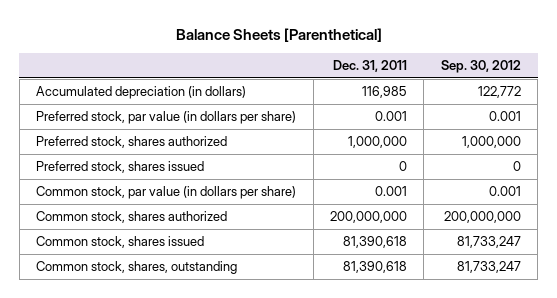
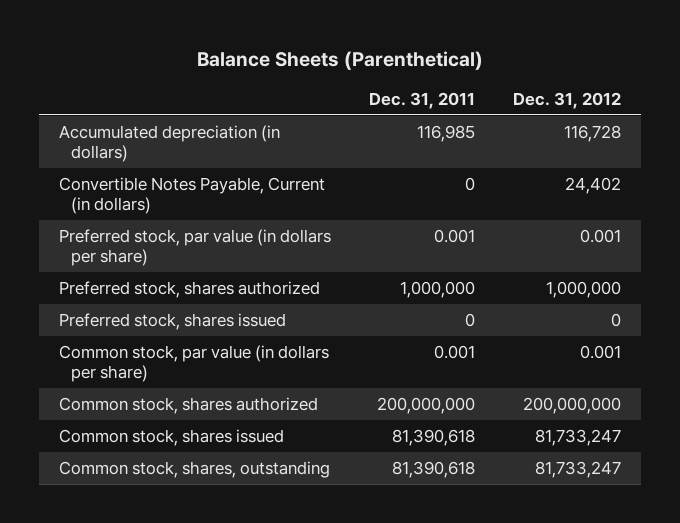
- Balance Sheets [Parenthetical]
+ Balance Sheets (Parenthetical)
- | Dec. 31, 2011 | Sep. 30, 2012
+ | Dec. 31, 2011 | Dec. 31, 2012
+ Convertible Notes Payable, Current (in dollars) | 0 | 24,402

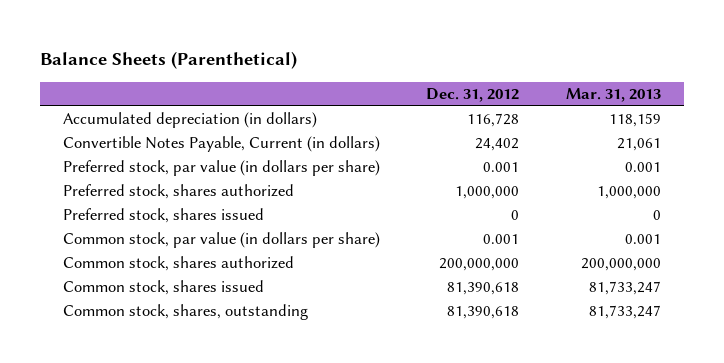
- | Dec. 31, 2011 | Dec. 31, 2012
+ | Dec. 31, 2012 | Mar. 31, 2013
- Common stock, shares issued | 81,390,618 | 81,733,247
- Common stock, shares, outstanding | 81,390,618 | 81,733,247
+ Common stock, shares issued | 81,390,618 | 81,733,247
+ Common stock, shares, outstanding | 81,390,618 | 81,733,247

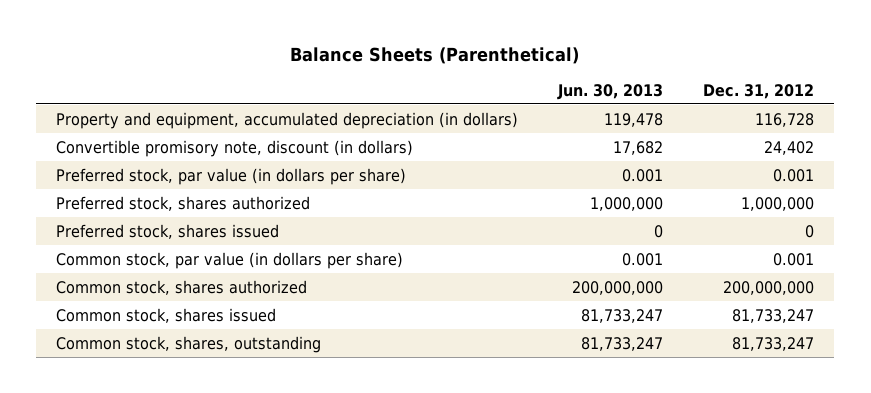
- | Dec. 31, 2012 | Mar. 31, 2013
+ | Jun. 30, 2013 | Dec. 31, 2012
- Accumulated depreciation (in dollars) | 116,728 | 118,159
- Convertible Notes Payable, Current (in dollars) | 24,402 | 21,061
+ Property and equipment, accumulated depreciation (in dollars) | 119,478 | 116,728
+ Convertible promisory note, discount (in dollars) | 17,682 | 24,402
- Common stock, shares issued | 81,390,618 | 81,733,247
- Common stock, shares, outstanding | 81,390,618 | 81,733,247
+ Common stock, shares issued | 81,733,247 | 81,733,247
+ Common stock, shares, outstanding | 81,733,247 | 81,733,247

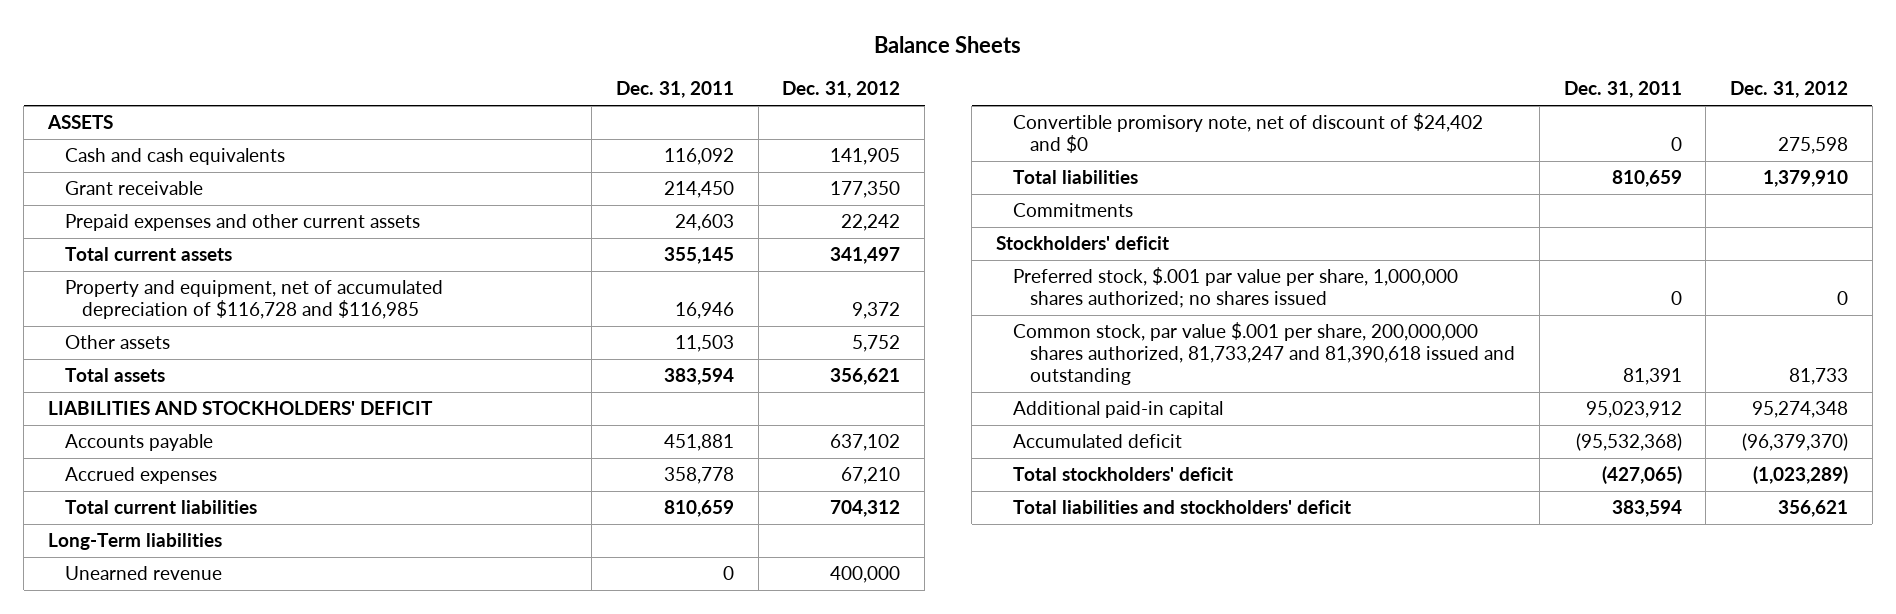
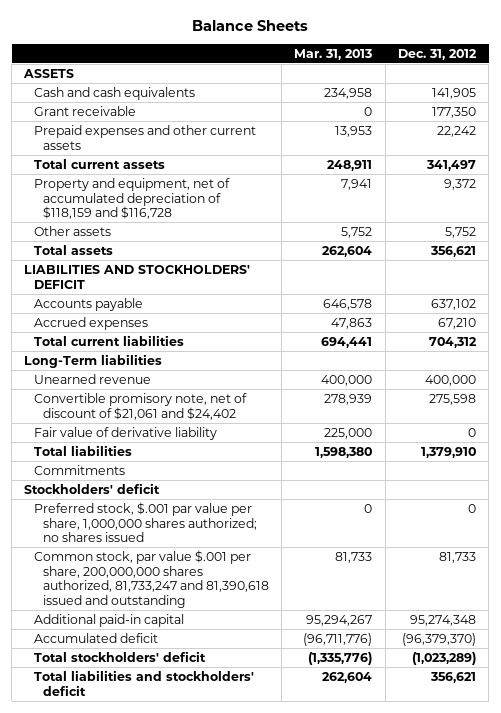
- | Dec. 31, 2011 | Dec. 31, 2012
+ | Mar. 31, 2013 | Dec. 31, 2012
- Property and equipment, net of accumulated depreciation of $116,728 and $116,985 | 16,946 | 9,372
+ Property and equipment, net of accumulated depreciation of $118,159 and $116,728 | 7,941 | 9,372
- Convertible promisory note, net of discount of $24,402 and $0 | 0 | 275,598
+ Convertible promisory note, net of discount of $21,061 and $24,402 | 278,939 | 275,598
+ Fair value of derivative liability | 225,000 | 0

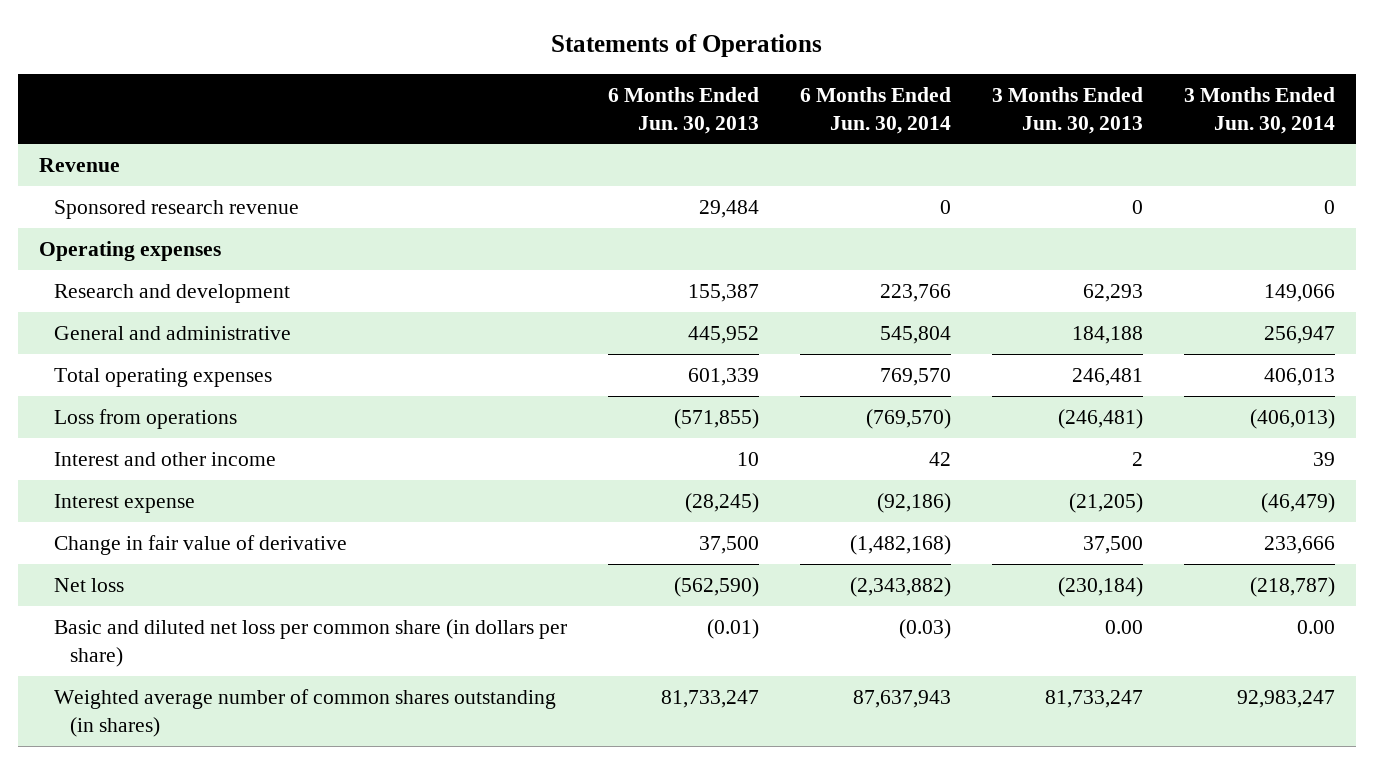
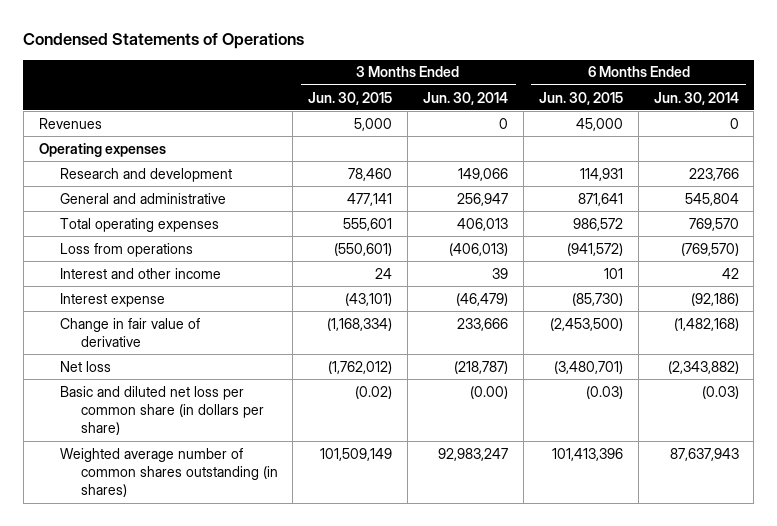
- Statements of Operations
+ Condensed Statements of Operations
- | 6 Months Ended Jun. 30, 2013 | 6 Months Ended Jun. 30, 2014 | 3 Months Ended Jun. 30, 2013 | 3 Months Ended Jun. 30, 2014
+ | 3 Months Ended Jun. 30, 2015 | 3 Months Ended Jun. 30, 2014 | 6 Months Ended Jun. 30, 2015 | 6 Months Ended Jun. 30, 2014
- Revenue
- Sponsored research revenue | 29,484 | 0 | 0 | 0
+ Revenues | 5,000 | 0 | 45,000 | 0
- Basic and diluted net loss per common share (in dollars per share) | (0.01) | (0.03) | 0.00 | 0.00
+ Basic and diluted net loss per common share (in dollars per share) | (0.02) | (0.00) | (0.03) | (0.03)

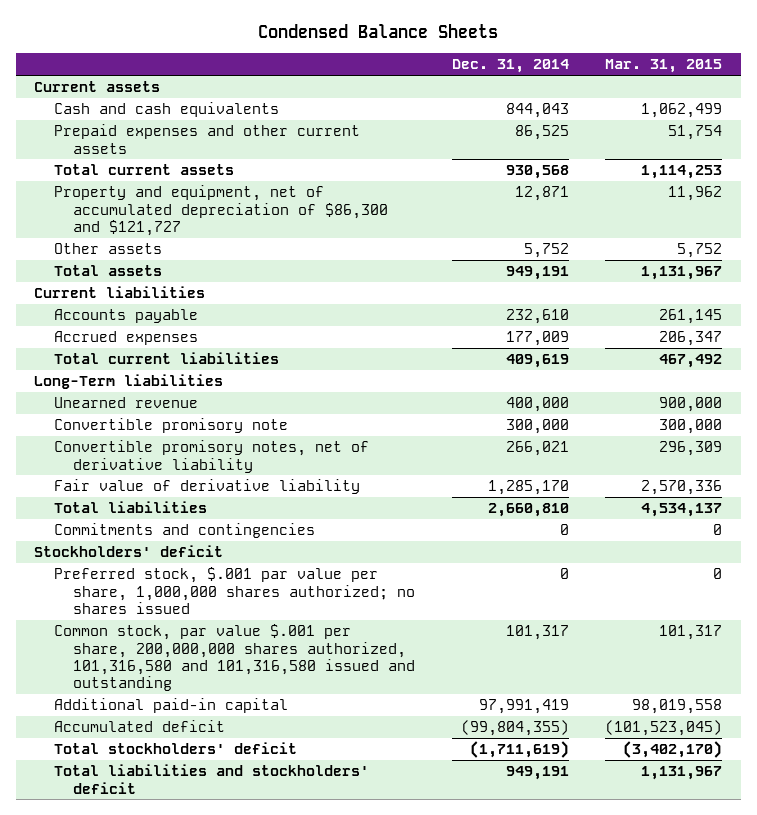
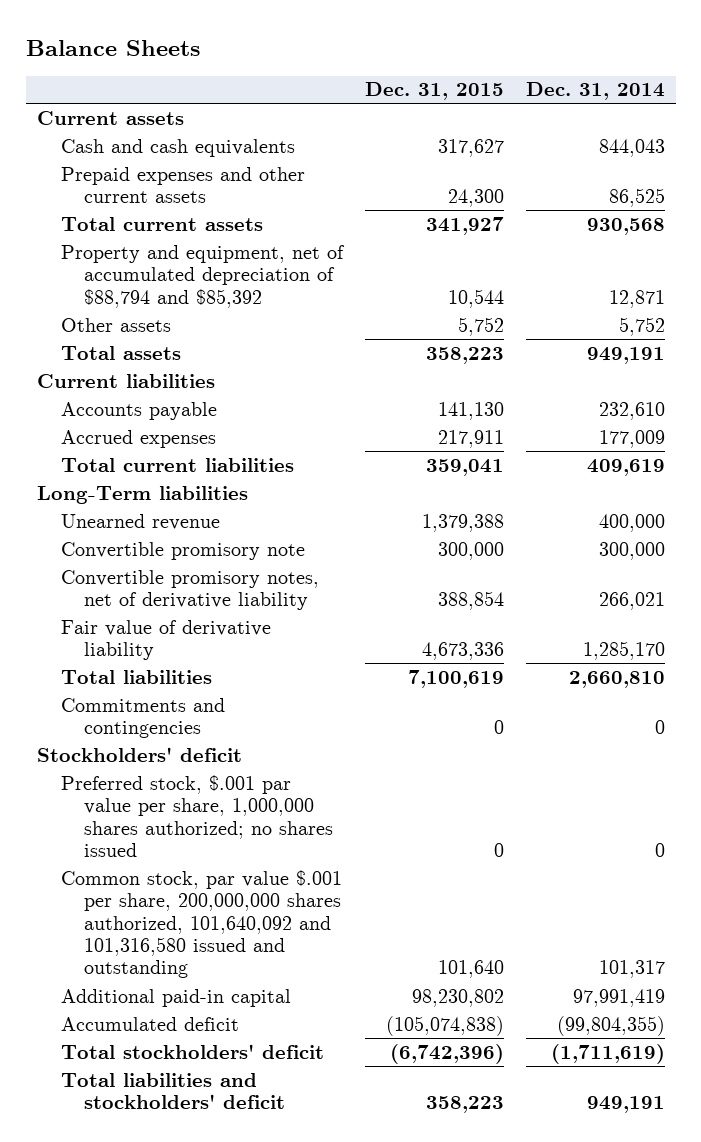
- Condensed Balance Sheets
+ Balance Sheets
- | Dec. 31, 2014 | Mar. 31, 2015
+ | Dec. 31, 2015 | Dec. 31, 2014
- Property and equipment, net of accumulated depreciation of $86,300 and $121,727 | 12,871 | 11,962
+ Property and equipment, net of accumulated depreciation of $88,794 and $85,392 | 10,544 | 12,871
- Common stock, par value $.001 per share, 200,000,000 shares authorized, 101,316,580 and 101,316,580 issued and outstanding | 101,317 | 101,317
+ Common stock, par value $.001 per share, 200,000,000 shares authorized, 101,640,092 and 101,316,580 issued and outstanding | 101,640 | 101,317

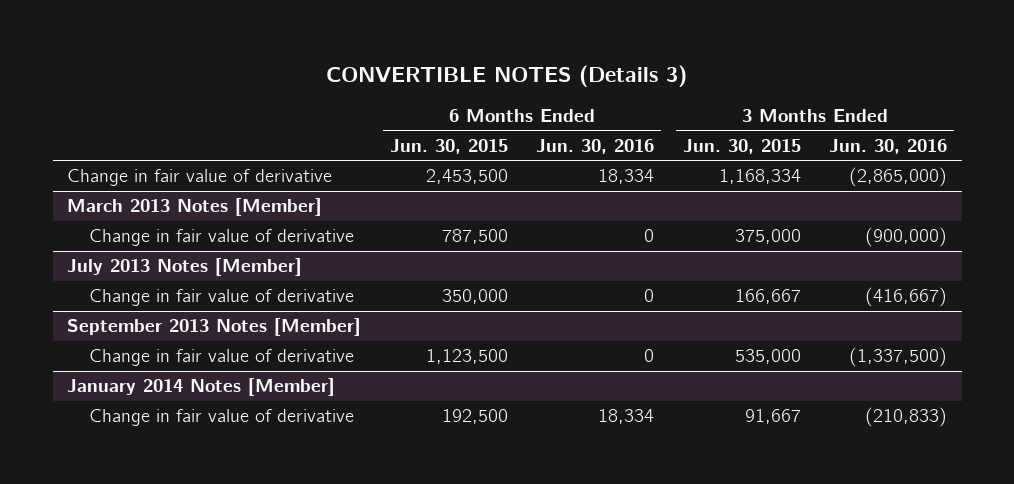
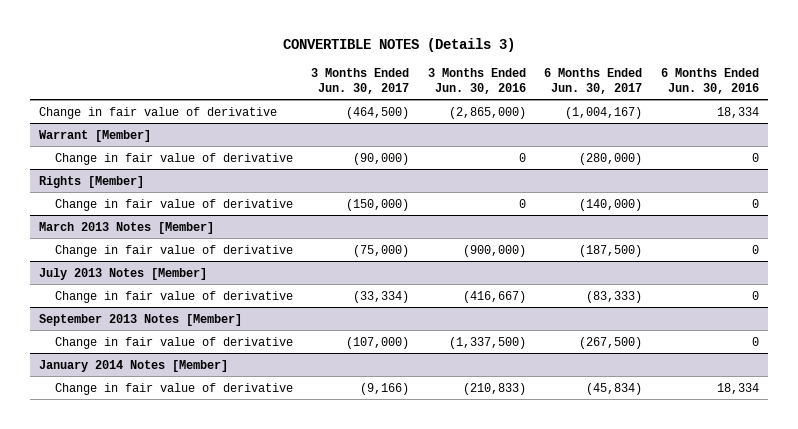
- | 6 Months Ended Jun. 30, 2015 | 6 Months Ended Jun. 30, 2016 | 3 Months Ended Jun. 30, 2015 | 3 Months Ended Jun. 30, 2016
+ | 3 Months Ended Jun. 30, 2017 | 3 Months Ended Jun. 30, 2016 | 6 Months Ended Jun. 30, 2017 | 6 Months Ended Jun. 30, 2016
+ Warrant [Member]
+ Change in fair value of derivative | (90,000) | 0 | (280,000) | 0
+ Rights [Member]
+ Change in fair value of derivative | (150,000) | 0 | (140,000) | 0

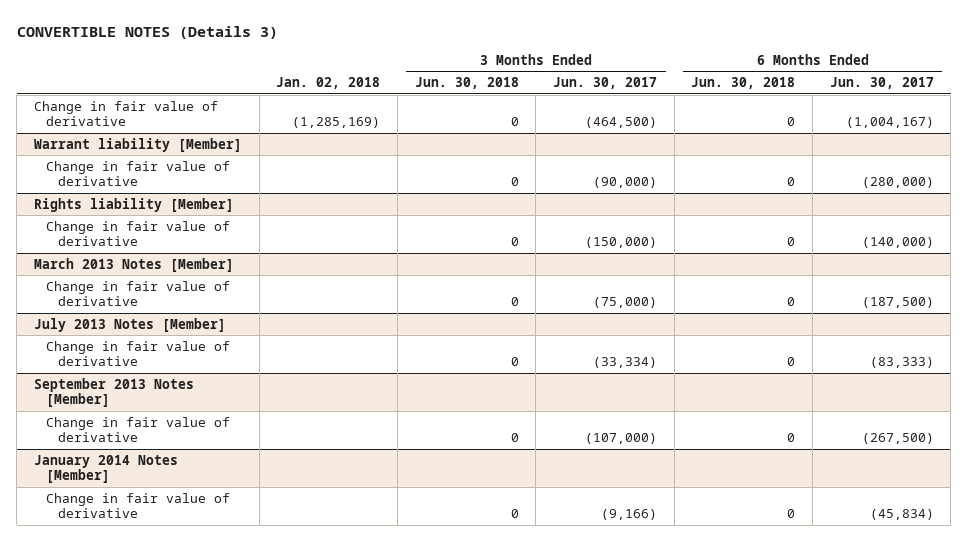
- | 3 Months Ended Jun. 30, 2017 | 3 Months Ended Jun. 30, 2016 | 6 Months Ended Jun. 30, 2017 | 6 Months Ended Jun. 30, 2016
+ | Jan. 02, 2018 | 3 Months Ended Jun. 30, 2018 | 3 Months Ended Jun. 30, 2017 | 6 Months Ended Jun. 30, 2018 | 6 Months Ended Jun. 30, 2017
- Warrant [Member]
+ Warrant liability [Member]
- Rights [Member]
+ Rights liability [Member]

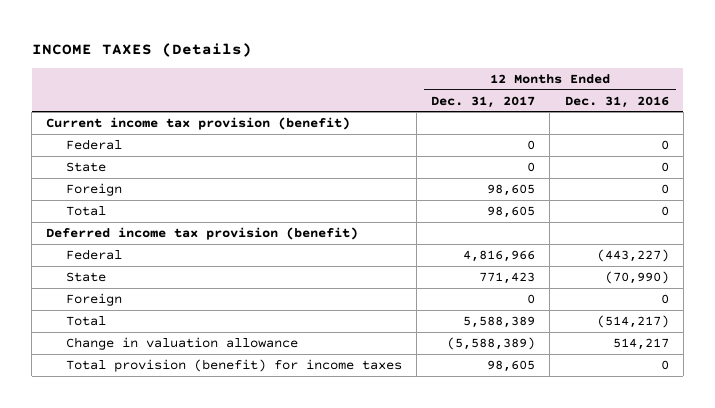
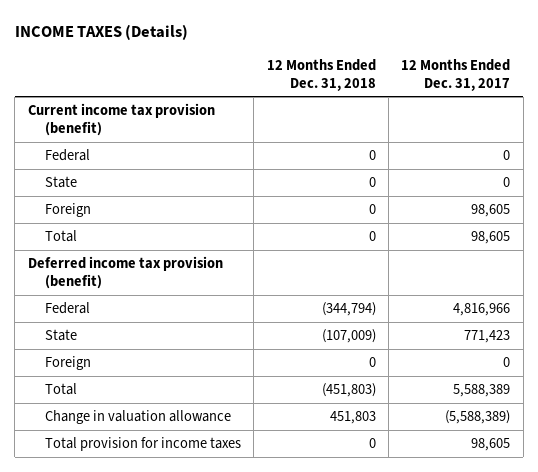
- | 12 Months Ended Dec. 31, 2017 | 12 Months Ended Dec. 31, 2016
+ | 12 Months Ended Dec. 31, 2018 | 12 Months Ended Dec. 31, 2017
- Total provision (benefit) for income taxes | 98,605 | 0
+ Total provision for income taxes | 0 | 98,605

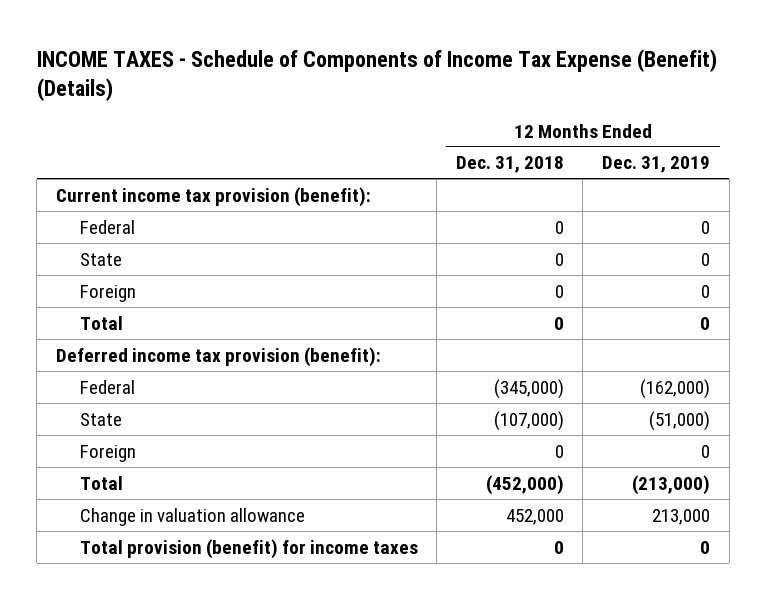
- INCOME TAXES (Details)
+ INCOME TAXES - Schedule of Components of Income Tax Expense (Benefit) (Details)
- | 12 Months Ended Dec. 31, 2018 | 12 Months Ended Dec. 31, 2017
+ | 12 Months Ended Dec. 31, 2018 | 12 Months Ended Dec. 31, 2019
- Current income tax provision (benefit)
+ Current income tax provision (benefit):
- Deferred income tax provision (benefit)
- Federal | (344,794) | 4,816,966
- State | (107,009) | 771,423
+ Deferred income tax provision (benefit):
+ Federal | (345,000) | (162,000)
+ State | (107,000) | (51,000)
- Total | (451,803) | 5,588,389
- Change in valuation allowance | 451,803 | (5,588,389)
- Total provision for income taxes | 0 | 98,605
+ Total | (452,000) | (213,000)
+ Change in valuation allowance | 452,000 | 213,000
+ Total provision (benefit) for income taxes | 0 | 0

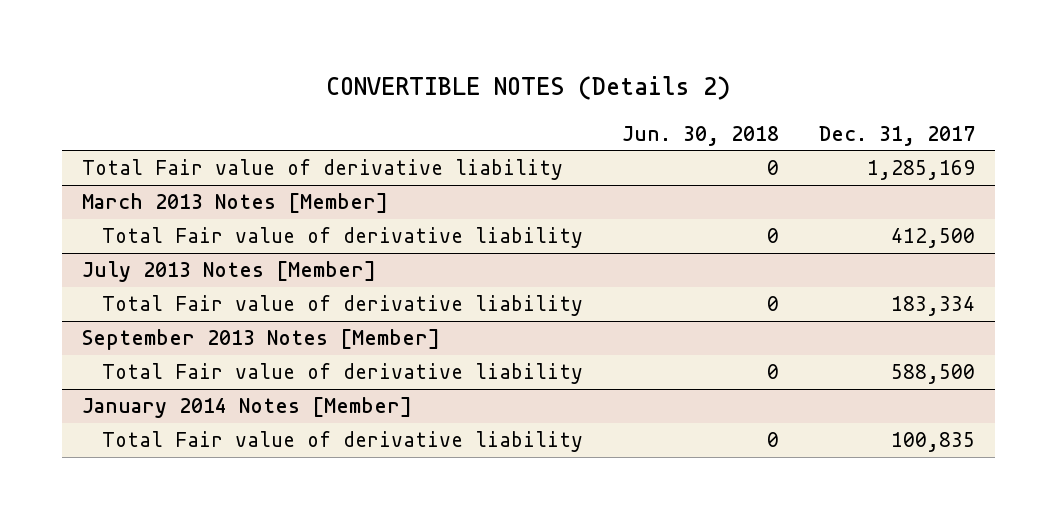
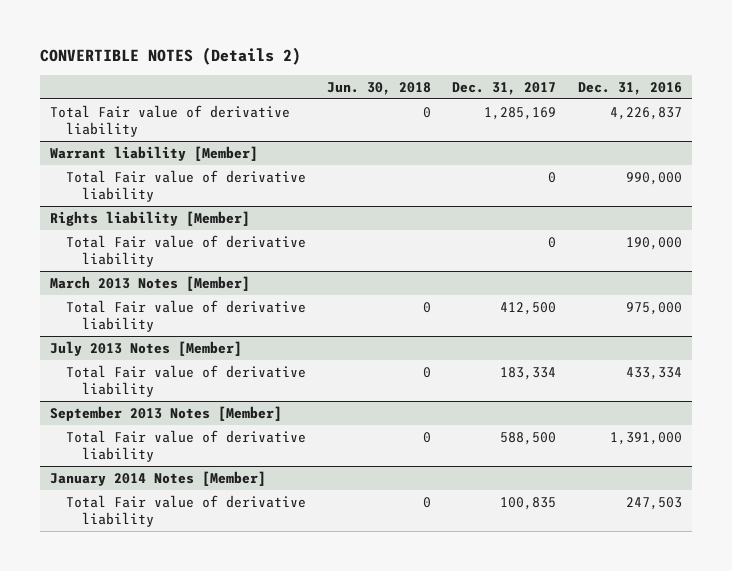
- | Jun. 30, 2018 | Dec. 31, 2017
+ | Jun. 30, 2018 | Dec. 31, 2017 | Dec. 31, 2016
+ Warrant liability [Member]
+ Total Fair value of derivative liability | | 0 | 990,000
+ Rights liability [Member]
+ Total Fair value of derivative liability | | 0 | 190,000

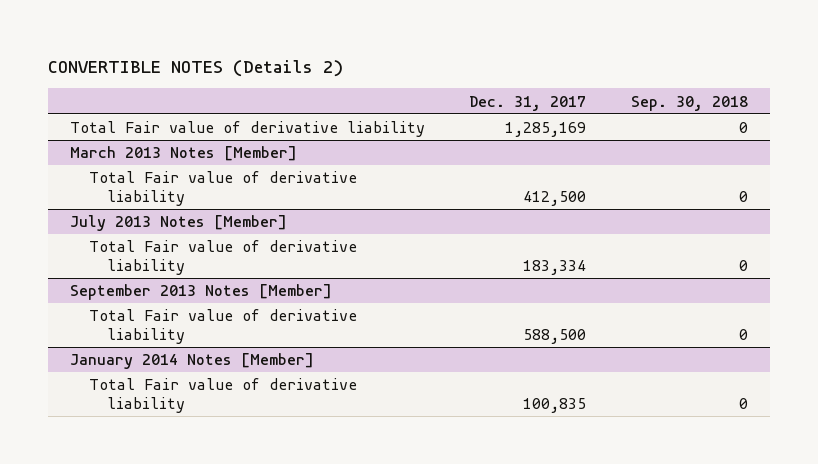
- | Jun. 30, 2018 | Dec. 31, 2017 | Dec. 31, 2016
+ | Dec. 31, 2017 | Sep. 30, 2018
- Warrant liability [Member]
- Total Fair value of derivative liability | | 0 | 990,000
- Rights liability [Member]
- Total Fair value of derivative liability | | 0 | 190,000

